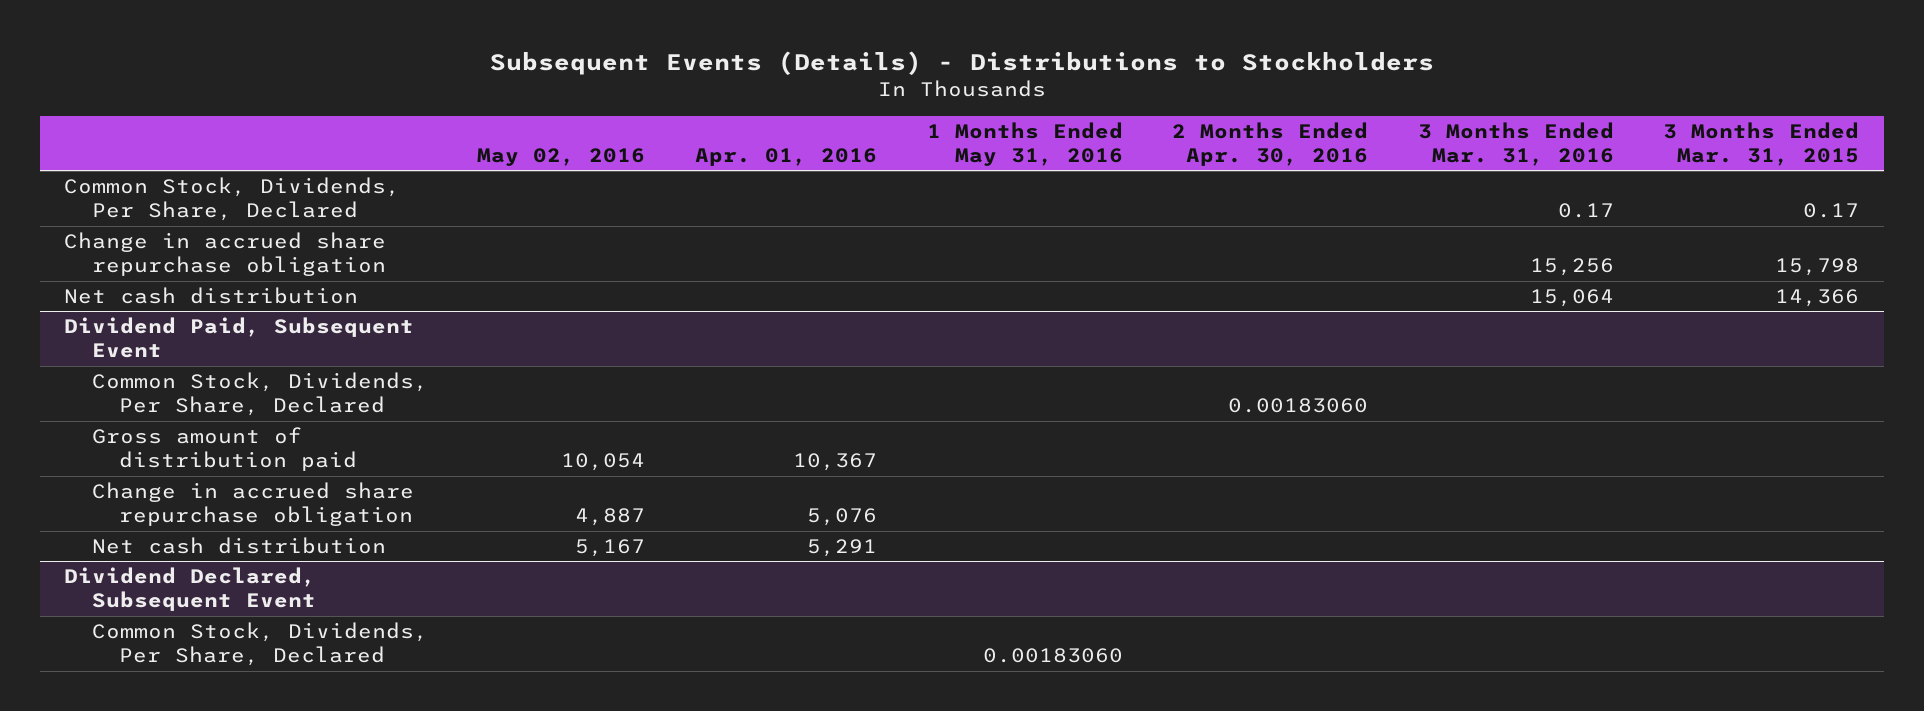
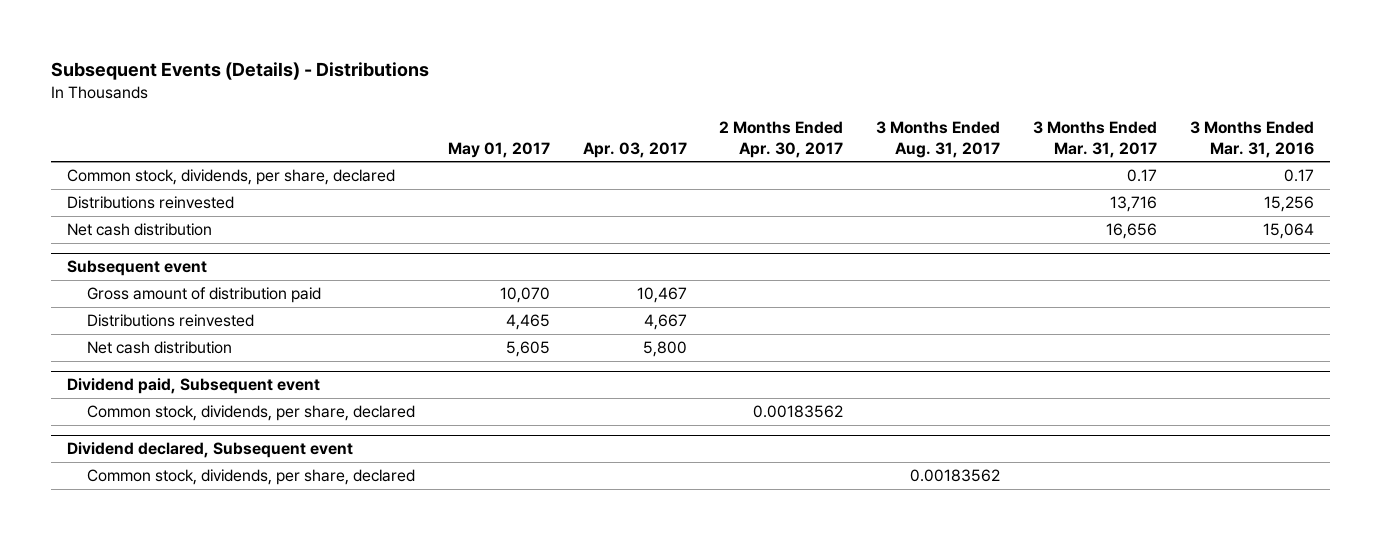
- Subsequent Events (Details) - Distributions to Stockholders
+ Subsequent Events (Details) - Distributions
- | May 02, 2016 | Apr. 01, 2016 | 1 Months Ended May 31, 2016 | 2 Months Ended Apr. 30, 2016 | 3 Months Ended Mar. 31, 2016 | 3 Months Ended Mar. 31, 2015
+ | May 01, 2017 | Apr. 03, 2017 | 2 Months Ended Apr. 30, 2017 | 3 Months Ended Aug. 31, 2017 | 3 Months Ended Mar. 31, 2017 | 3 Months Ended Mar. 31, 2016
- Common Stock, Dividends, Per Share, Declared | | | | | 0.17 | 0.17
- Change in accrued share repurchase obligation | | | | | 15,256 | 15,798
+ Common stock, dividends, per share, declared | | | | | 0.17 | 0.17
+ Distributions reinvested | | | | | 13,716 | 15,256
- Dividend Paid, Subsequent Event
- Common Stock, Dividends, Per Share, Declared | | | | 0.00183060 | |
- Gross amount of distribution paid | 10,054 | 10,367 | | | |
- Change in accrued share repurchase obligation | 4,887 | 5,076 | | | |
- Net cash distribution | 5,167 | 5,291 | | | |
- Dividend Declared, Subsequent Event
- Common Stock, Dividends, Per Share, Declared | | | 0.00183060 | | |
+ Subsequent event
+ Gross amount of distribution paid | 10,070 | 10,467 | | | |
+ Distributions reinvested | 4,465 | 4,667 | | | |
+ Net cash distribution | 5,605 | 5,800 | | | |
+ Dividend paid, Subsequent event
+ Common stock, dividends, per share, declared | | | 0.00183562 | | |
+ Dividend declared, Subsequent event
+ Common stock, dividends, per share, declared | | | | 0.00183562 | |

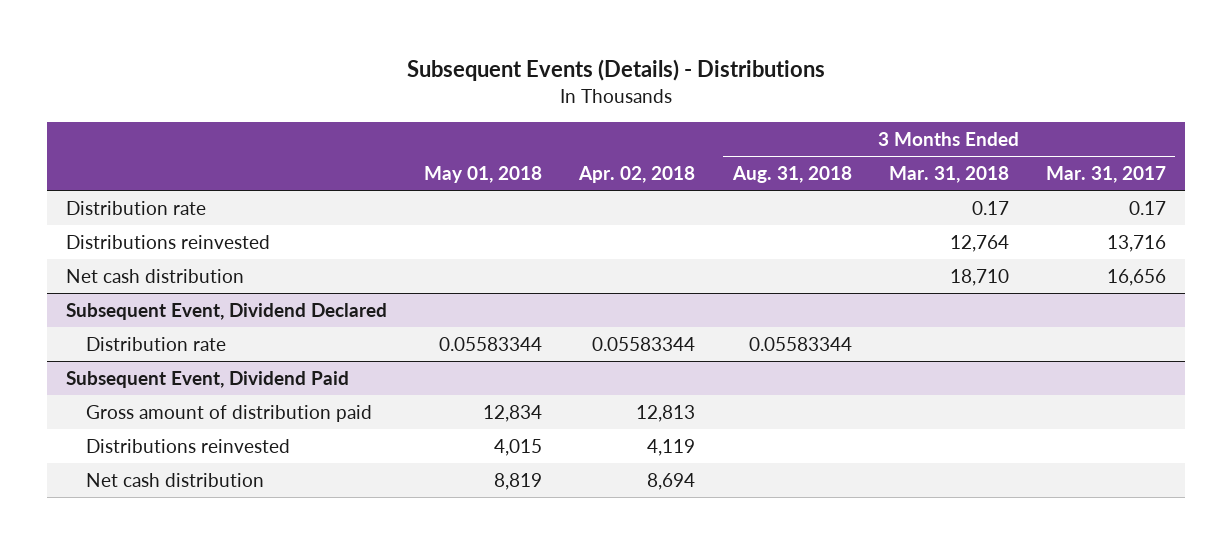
- | May 01, 2017 | Apr. 03, 2017 | 2 Months Ended Apr. 30, 2017 | 3 Months Ended Aug. 31, 2017 | 3 Months Ended Mar. 31, 2017 | 3 Months Ended Mar. 31, 2016
+ | May 01, 2018 | Apr. 02, 2018 | 3 Months Ended Aug. 31, 2018 | 3 Months Ended Mar. 31, 2018 | 3 Months Ended Mar. 31, 2017
- Common stock, dividends, per share, declared | | | | | 0.17 | 0.17
+ Distribution rate | | | | 0.17 | 0.17
- Subsequent event
- Gross amount of distribution paid | 10,070 | 10,467 | | | |
- Distributions reinvested | 4,465 | 4,667 | | | |
- Net cash distribution | 5,605 | 5,800 | | | |
- Dividend paid, Subsequent event
- Common stock, dividends, per share, declared | | | 0.00183562 | | |
- Dividend declared, Subsequent event
- Common stock, dividends, per share, declared | | | | 0.00183562 | |
+ Subsequent Event, Dividend Declared
+ Distribution rate | 0.05583344 | 0.05583344 | 0.05583344 | |
+ Subsequent Event, Dividend Paid
+ Gross amount of distribution paid | 12,834 | 12,813 | | |
+ Distributions reinvested | 4,015 | 4,119 | | |
+ Net cash distribution | 8,819 | 8,694 | | |

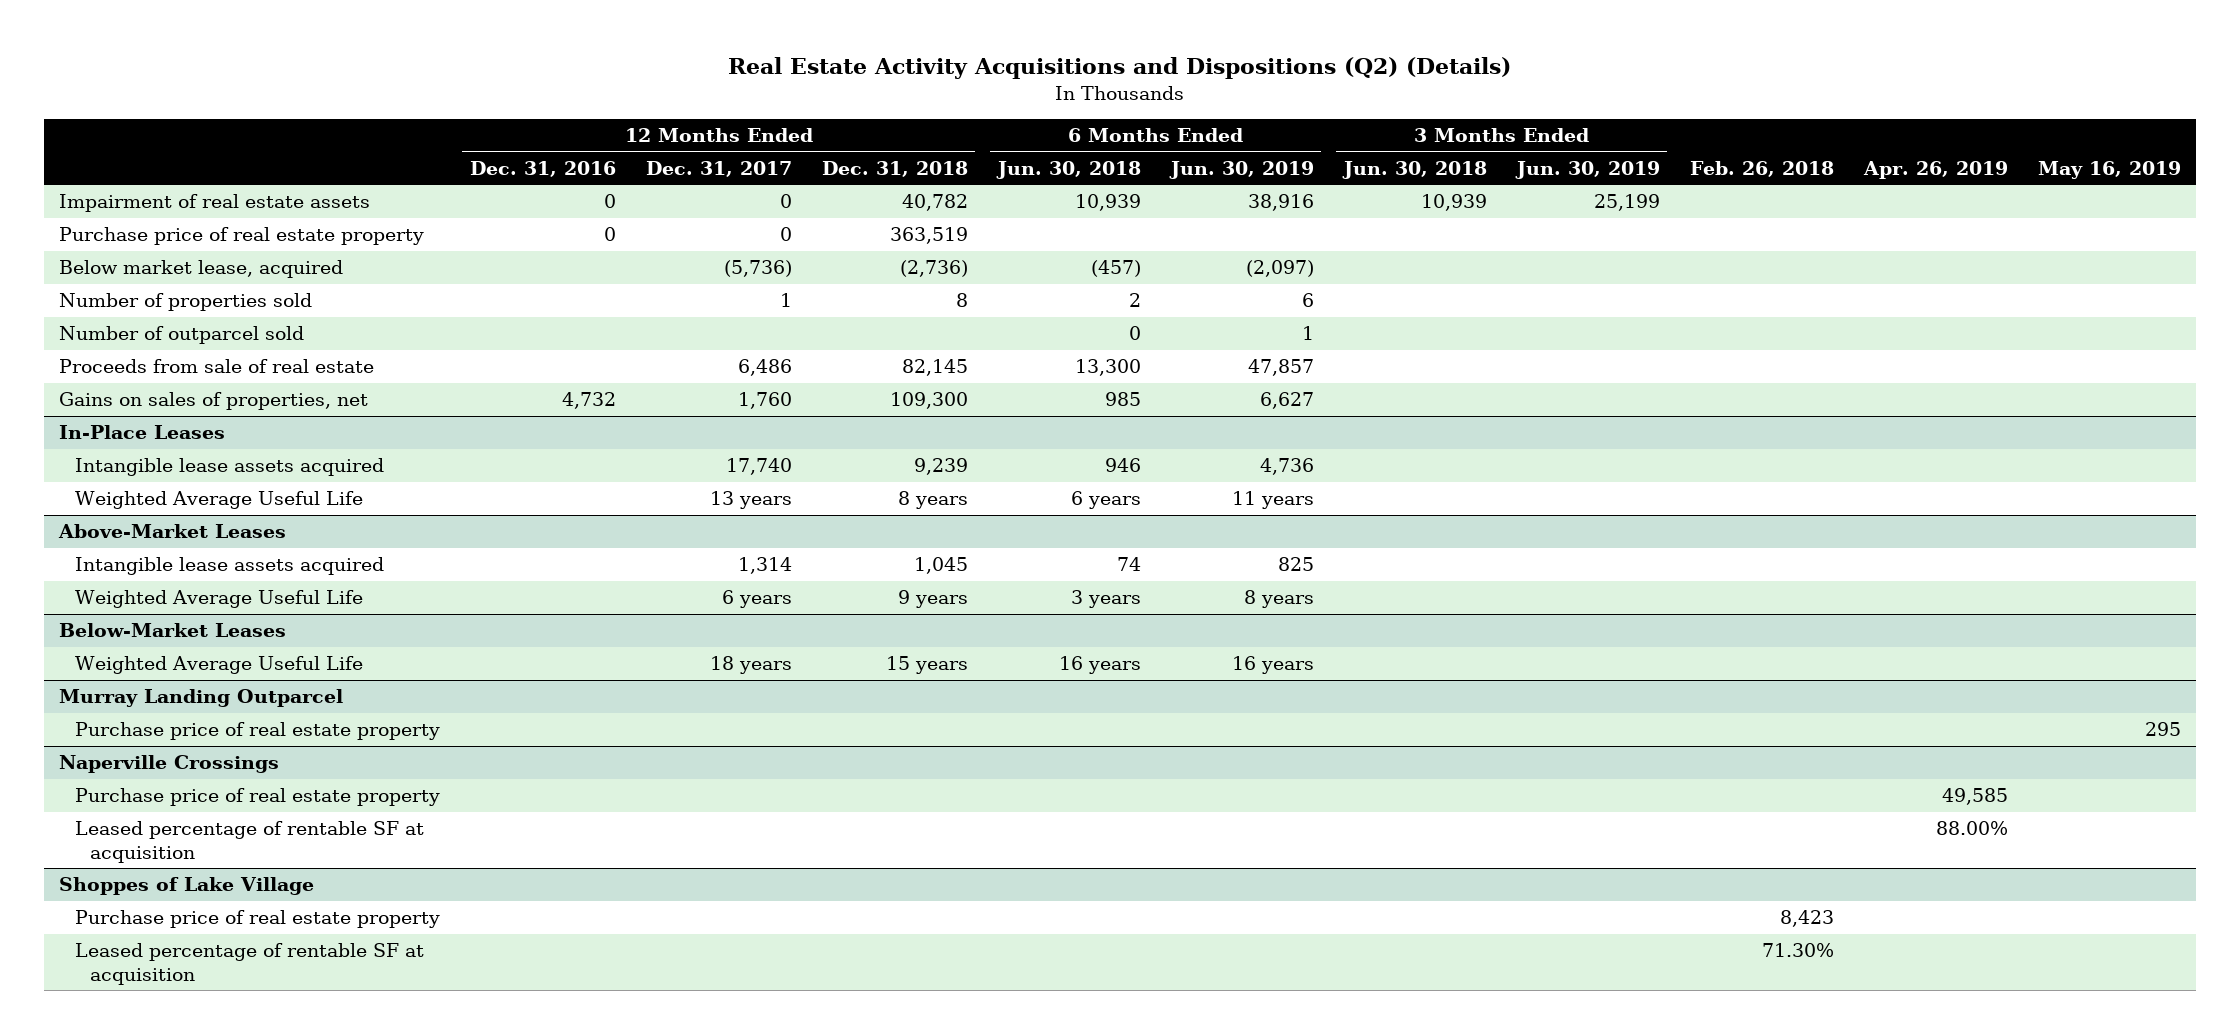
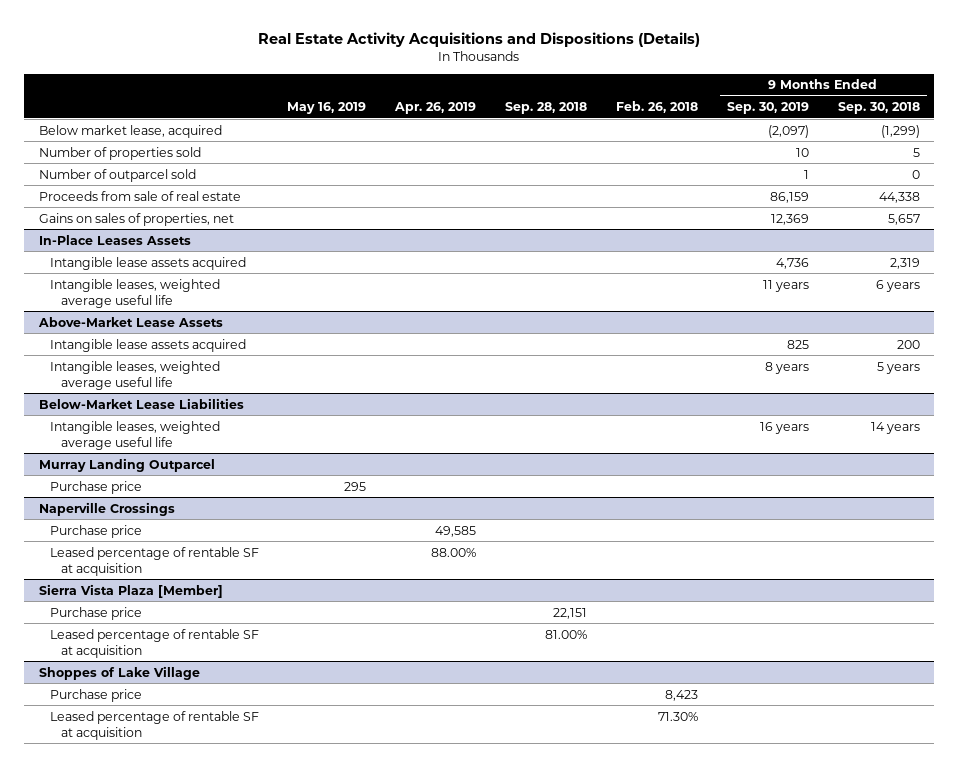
- Real Estate Activity Acquisitions and Dispositions (Q2) (Details)
+ Real Estate Activity Acquisitions and Dispositions (Details)
- | 12 Months Ended Dec. 31, 2016 | 12 Months Ended Dec. 31, 2017 | 12 Months Ended Dec. 31, 2018 | 6 Months Ended Jun. 30, 2018 | 6 Months Ended Jun. 30, 2019 | 3 Months Ended Jun. 30, 2018 | 3 Months Ended Jun. 30, 2019 | Feb. 26, 2018 | Apr. 26, 2019 | May 16, 2019
+ | May 16, 2019 | Apr. 26, 2019 | Sep. 28, 2018 | Feb. 26, 2018 | 9 Months Ended Sep. 30, 2019 | 9 Months Ended Sep. 30, 2018
- Impairment of real estate assets | 0 | 0 | 40,782 | 10,939 | 38,916 | 10,939 | 25,199 | | |
- Purchase price of real estate property | 0 | 0 | 363,519 | | | | | | |
- In-Place Leases
+ In-Place Leases Assets
- Weighted Average Useful Life | | 13 years | 8 years | 6 years | 11 years | | | | |
- Above-Market Leases
+ Intangible leases, weighted average useful life | | | | | 11 years | 6 years
+ Above-Market Lease Assets
- Weighted Average Useful Life | | 6 years | 9 years | 3 years | 8 years | | | | |
- Below-Market Leases
- Weighted Average Useful Life | | 18 years | 15 years | 16 years | 16 years | | | | |
+ Intangible leases, weighted average useful life | | | | | 8 years | 5 years
+ Below-Market Lease Liabilities
+ Intangible leases, weighted average useful life | | | | | 16 years | 14 years
@ Murray Landing Outparcel
- Purchase price of real estate property | | | | | | | | | | 295
+ Purchase price | 295 | | | | |
@ Naperville Crossings
- Purchase price of real estate property | | | | | | | | | 49,585 |
+ Purchase price | | 49,585 | | | |
+ Sierra Vista Plaza [Member]
+ Purchase price | | | 22,151 | | |
+ Leased percentage of rentable SF at acquisition | | | 81.00% | | |
@ Shoppes of Lake Village
- Purchase price of real estate property | | | | | | | | 8,423 | |
+ Purchase price | | | | 8,423 | |

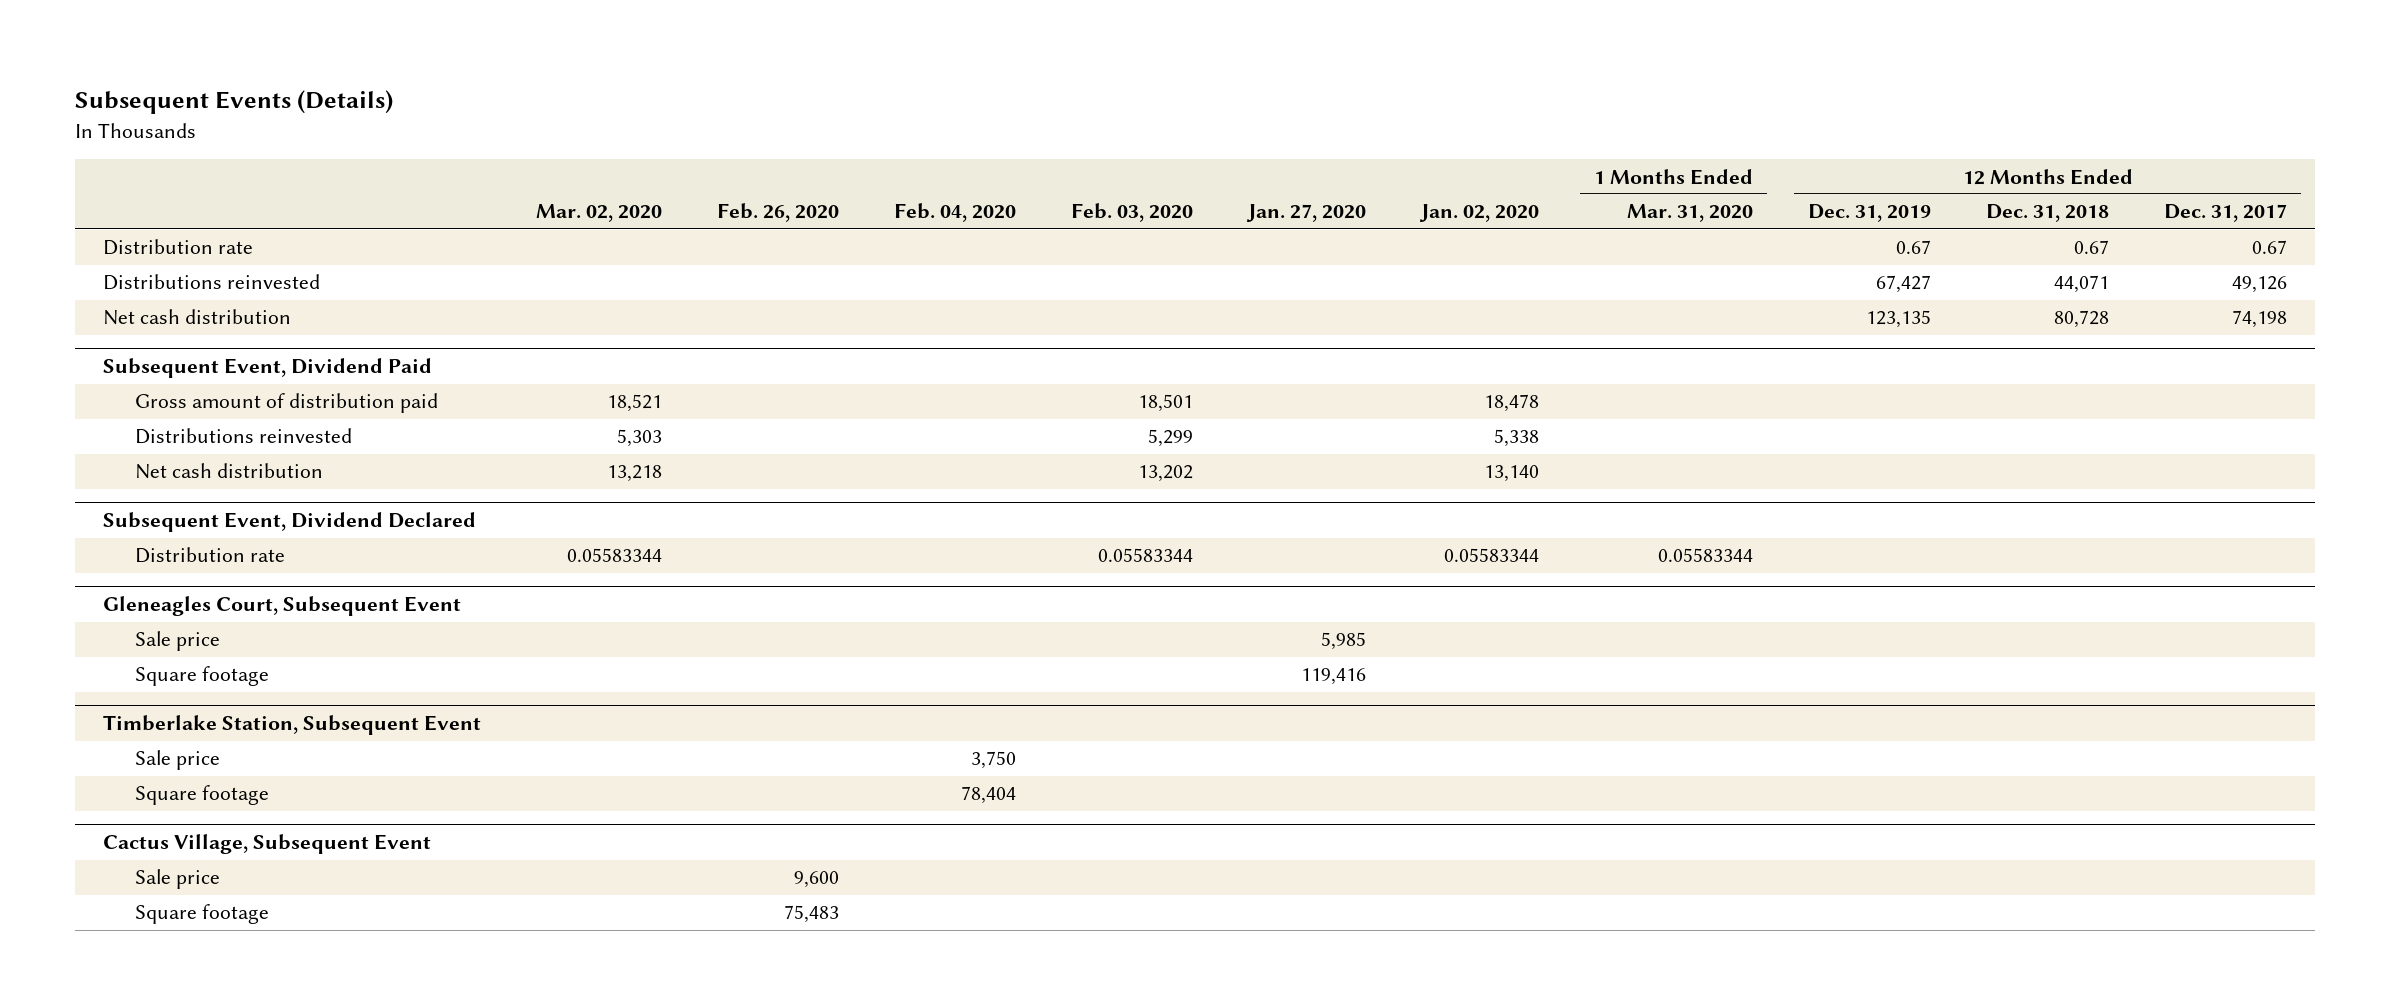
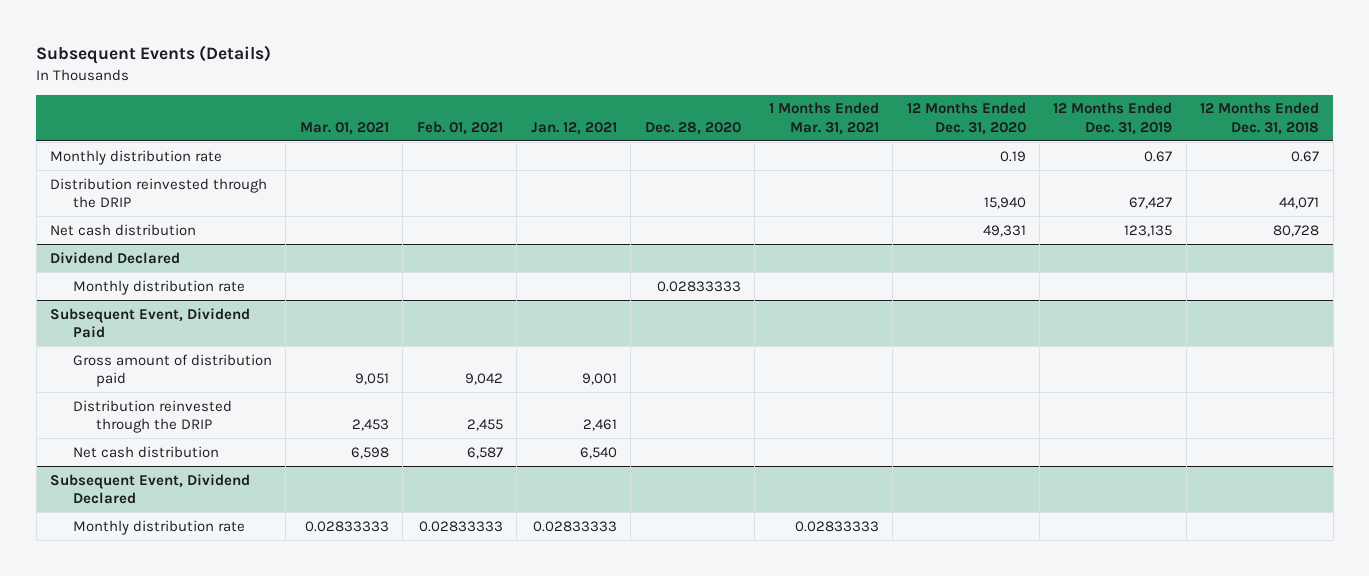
- | Mar. 02, 2020 | Feb. 26, 2020 | Feb. 04, 2020 | Feb. 03, 2020 | Jan. 27, 2020 | Jan. 02, 2020 | 1 Months Ended Mar. 31, 2020 | 12 Months Ended Dec. 31, 2019 | 12 Months Ended Dec. 31, 2018 | 12 Months Ended Dec. 31, 2017
+ | Mar. 01, 2021 | Feb. 01, 2021 | Jan. 12, 2021 | Dec. 28, 2020 | 1 Months Ended Mar. 31, 2021 | 12 Months Ended Dec. 31, 2020 | 12 Months Ended Dec. 31, 2019 | 12 Months Ended Dec. 31, 2018
- Distribution rate | | | | | | | | 0.67 | 0.67 | 0.67
- Distributions reinvested | | | | | | | | 67,427 | 44,071 | 49,126
+ Monthly distribution rate | | | | | | 0.19 | 0.67 | 0.67
+ Distribution reinvested through the DRIP | | | | | | 15,940 | 67,427 | 44,071
+ Dividend Declared
+ Monthly distribution rate | | | | 0.02833333 | | | |
@ Subsequent Event, Dividend Paid
- Distributions reinvested | 5,303 | | | 5,299 | | 5,338 | | | |
+ Distribution reinvested through the DRIP | 2,453 | 2,455 | 2,461 | | | | |
@ Subsequent Event, Dividend Declared
- Distribution rate | 0.05583344 | | | 0.05583344 | | 0.05583344 | 0.05583344 | | |
- Gleneagles Court, Subsequent Event
- Sale price | | | | | 5,985 | | | | |
- Square footage | | | | | 119,416 | | | | |
- Timberlake Station, Subsequent Event
- Sale price | | | 3,750 | | | | | | |
- Square footage | | | 78,404 | | | | | | |
- Cactus Village, Subsequent Event
- Sale price | | 9,600 | | | | | | | |
- Square footage | | 75,483 | | | | | | | |
@ Subsequent Event, Dividend Declared
+ Monthly distribution rate | 0.02833333 | 0.02833333 | 0.02833333 | | 0.02833333 | | |

